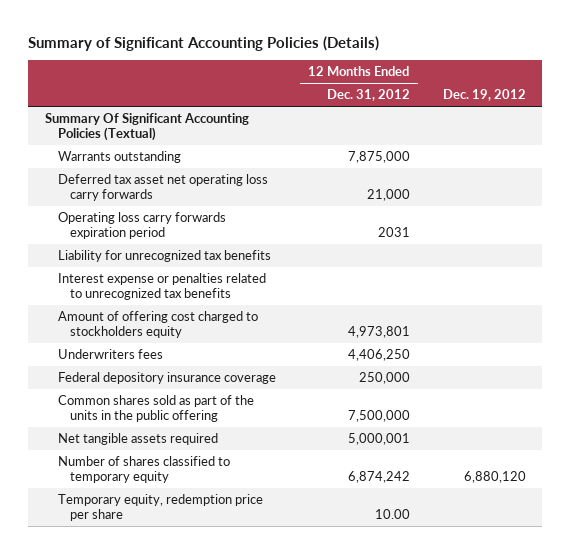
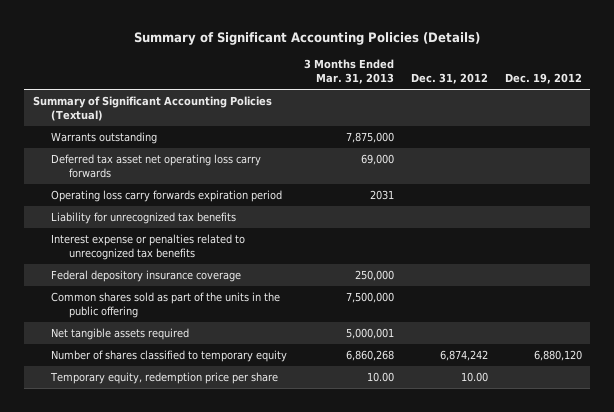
- | 12 Months Ended Dec. 31, 2012 | Dec. 19, 2012
+ | 3 Months Ended Mar. 31, 2013 | Dec. 31, 2012 | Dec. 19, 2012
- Summary Of Significant Accounting Policies (Textual)
+ Summary of Significant Accounting Policies (Textual)
- Amount of offering cost charged to stockholders equity | 4,973,801 |
- Underwriters fees | 4,406,250 |

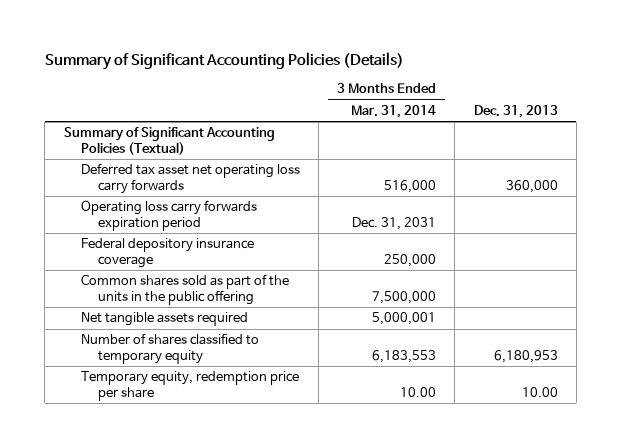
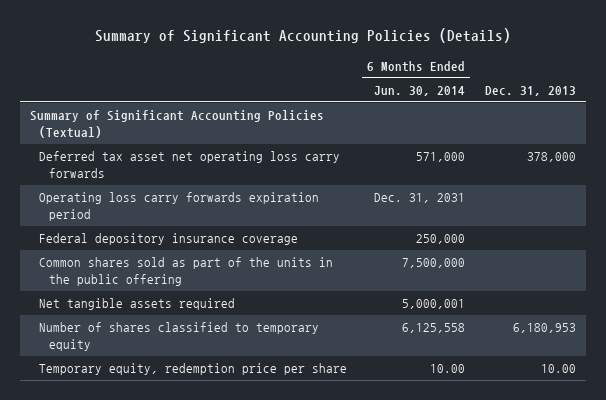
- | 3 Months Ended Mar. 31, 2014 | Dec. 31, 2013
+ | 6 Months Ended Jun. 30, 2014 | Dec. 31, 2013
- Deferred tax asset net operating loss carry forwards | 516,000 | 360,000
+ Deferred tax asset net operating loss carry forwards | 571,000 | 378,000

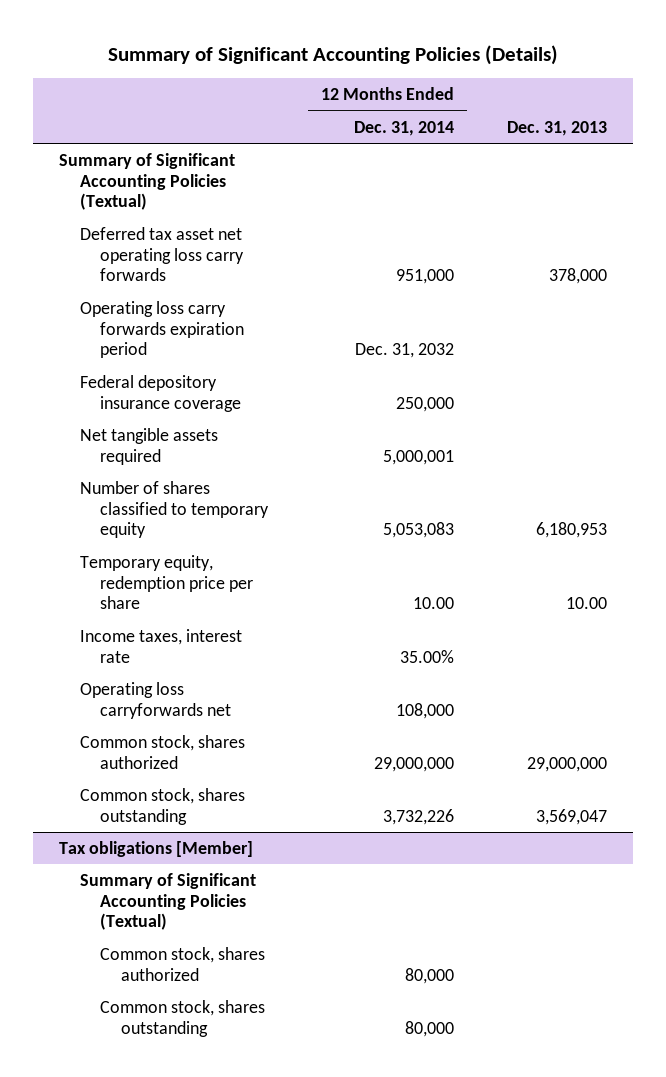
- | 6 Months Ended Jun. 30, 2014 | Dec. 31, 2013
+ | 12 Months Ended Dec. 31, 2014 | Dec. 31, 2013
- Common shares sold as part of the units in the public offering | 7,500,000 |
+ Income taxes, interest rate | 35.00% |
+ Operating loss carryforwards net | 108,000 |
+ Common stock, shares authorized | 29,000,000 | 29,000,000
+ Common stock, shares outstanding | 3,732,226 | 3,569,047
+ Tax obligations [Member]
+ Summary of Significant Accounting Policies (Textual)
+ Common stock, shares authorized | 80,000 |
+ Common stock, shares outstanding | 80,000 |

